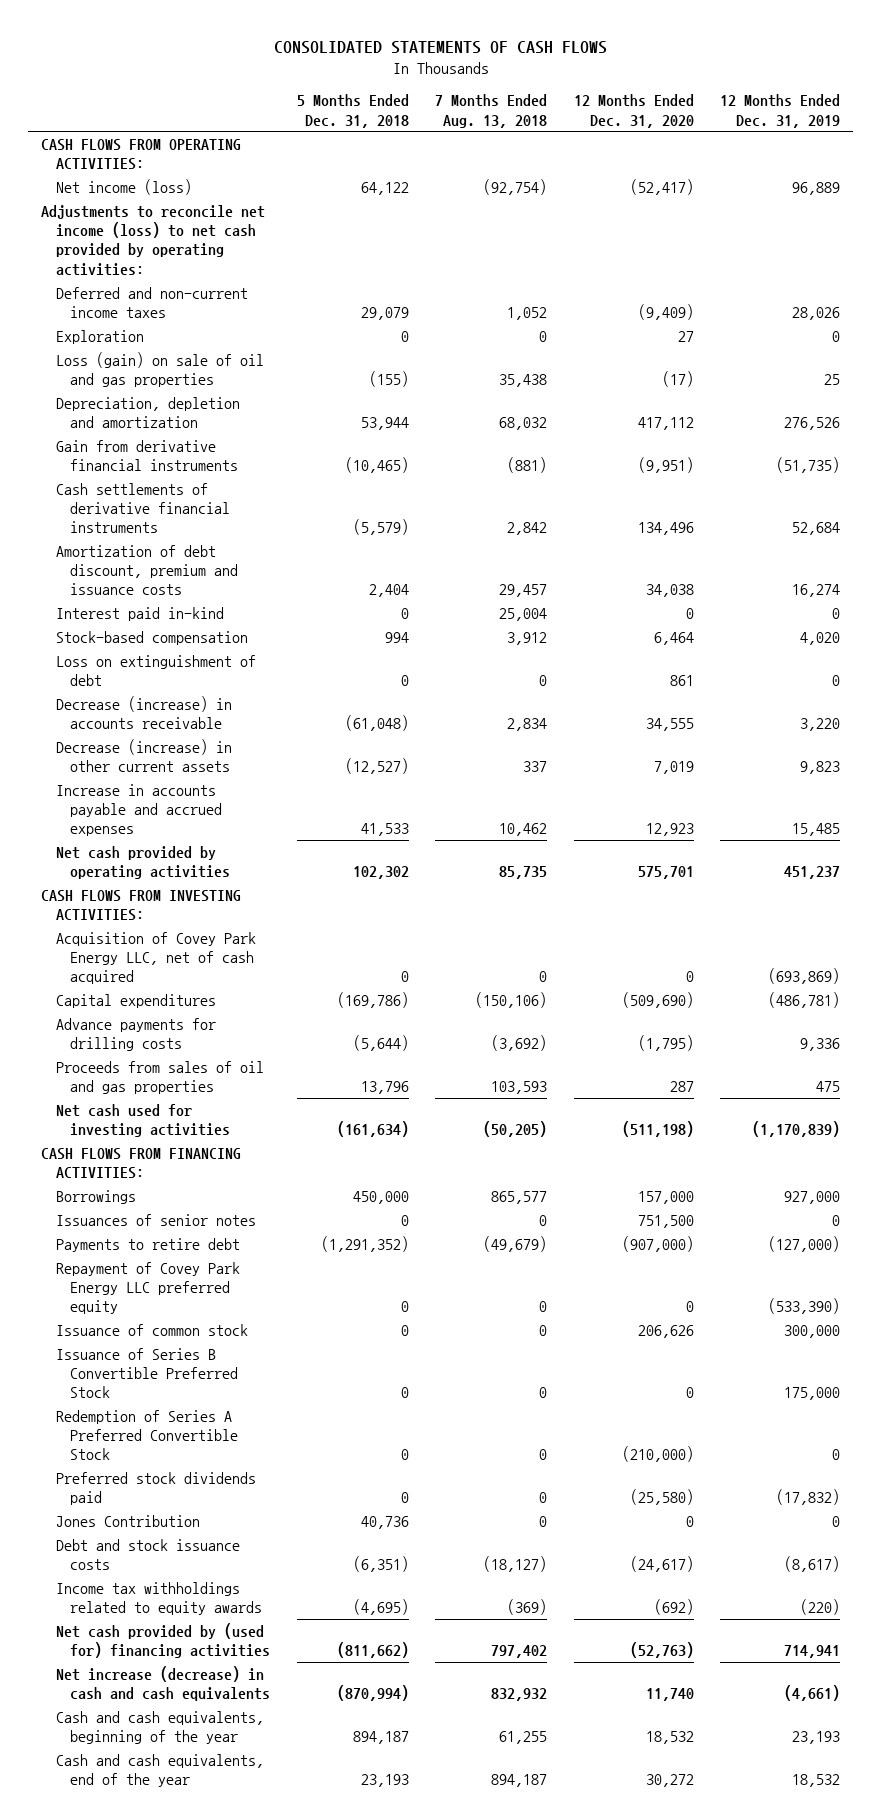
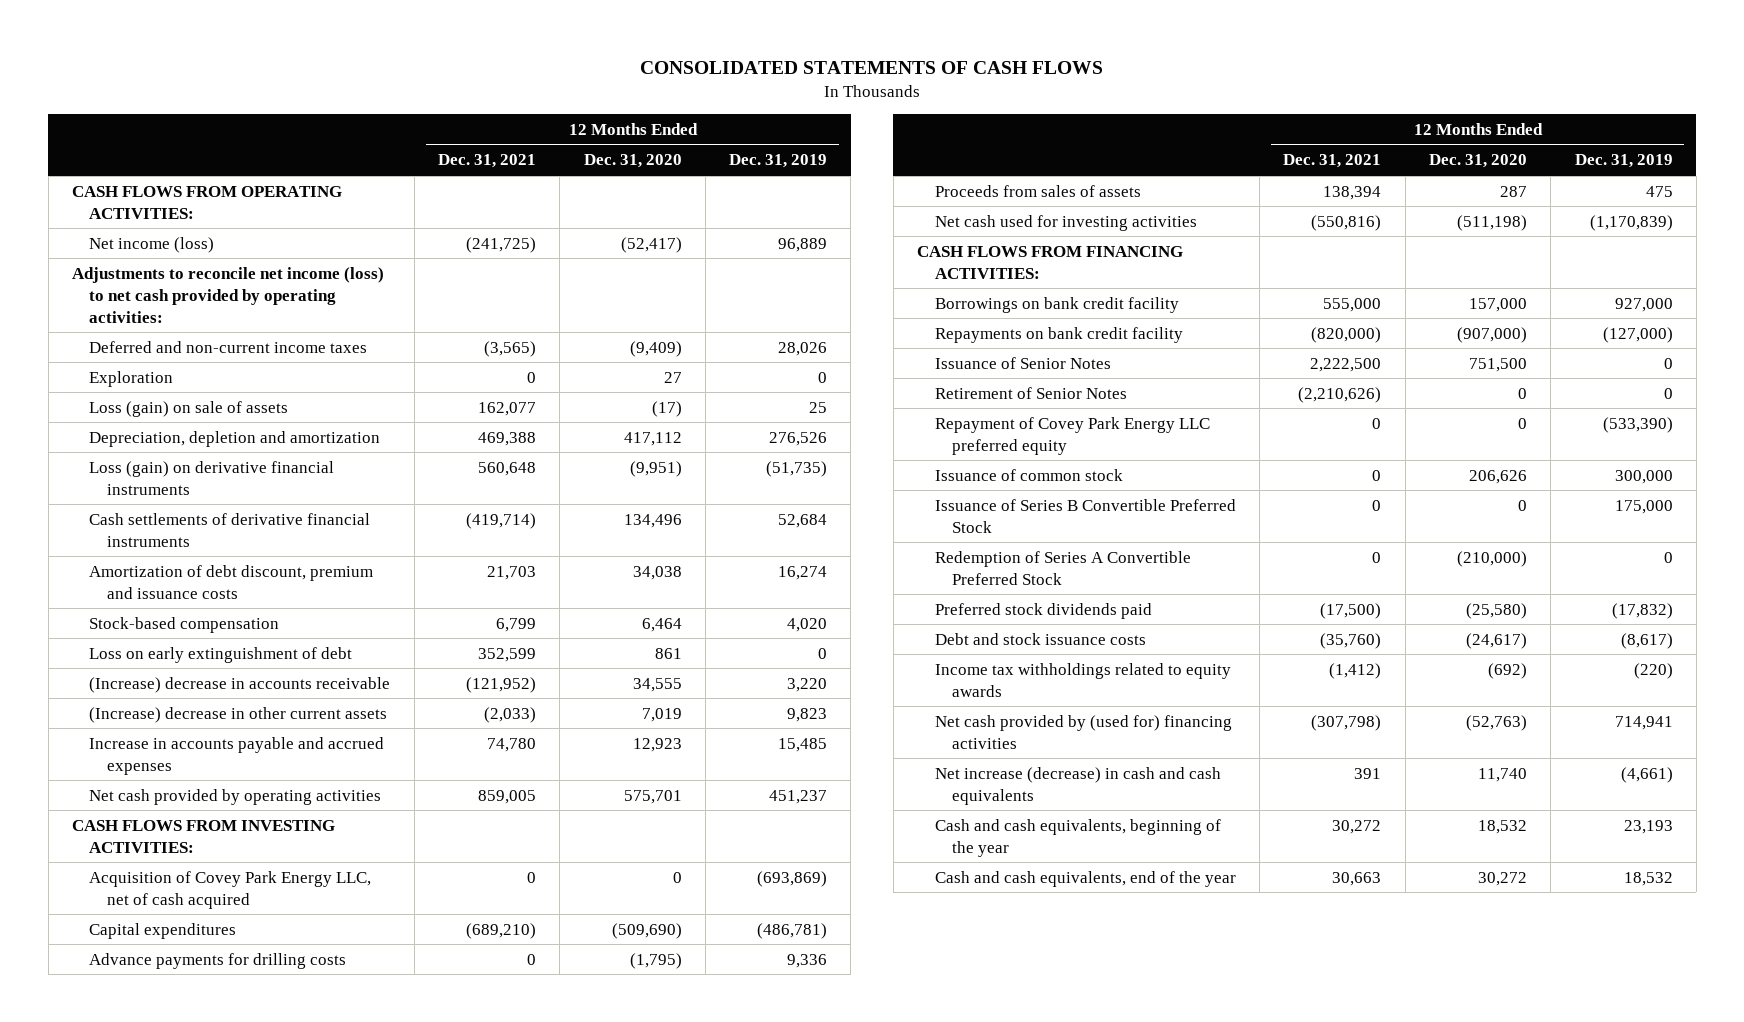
- | 5 Months Ended Dec. 31, 2018 | 7 Months Ended Aug. 13, 2018 | 12 Months Ended Dec. 31, 2020 | 12 Months Ended Dec. 31, 2019
+ | 12 Months Ended Dec. 31, 2021 | 12 Months Ended Dec. 31, 2020 | 12 Months Ended Dec. 31, 2019
- Loss (gain) on sale of oil and gas properties | (155) | 35,438 | (17) | 25
+ Loss (gain) on sale of assets | 162,077 | (17) | 25
- Gain from derivative financial instruments | (10,465) | (881) | (9,951) | (51,735)
+ Loss (gain) on derivative financial instruments | 560,648 | (9,951) | (51,735)
- Interest paid in-kind | 0 | 25,004 | 0 | 0
- Loss on extinguishment of debt | 0 | 0 | 861 | 0
- Decrease (increase) in accounts receivable | (61,048) | 2,834 | 34,555 | 3,220
- Decrease (increase) in other current assets | (12,527) | 337 | 7,019 | 9,823
+ Loss on early extinguishment of debt | 352,599 | 861 | 0
+ (Increase) decrease in accounts receivable | (121,952) | 34,555 | 3,220
+ (Increase) decrease in other current assets | (2,033) | 7,019 | 9,823
- Proceeds from sales of oil and gas properties | 13,796 | 103,593 | 287 | 475
+ Proceeds from sales of assets | 138,394 | 287 | 475
- Borrowings | 450,000 | 865,577 | 157,000 | 927,000
- Issuances of senior notes | 0 | 0 | 751,500 | 0
- Payments to retire debt | (1,291,352) | (49,679) | (907,000) | (127,000)
+ Borrowings on bank credit facility | 555,000 | 157,000 | 927,000
+ Repayments on bank credit facility | (820,000) | (907,000) | (127,000)
+ Issuance of Senior Notes | 2,222,500 | 751,500 | 0
+ Retirement of Senior Notes | (2,210,626) | 0 | 0
- Redemption of Series A Preferred Convertible Stock | 0 | 0 | (210,000) | 0
+ Redemption of Series A Convertible Preferred Stock | 0 | (210,000) | 0
- Jones Contribution | 40,736 | 0 | 0 | 0

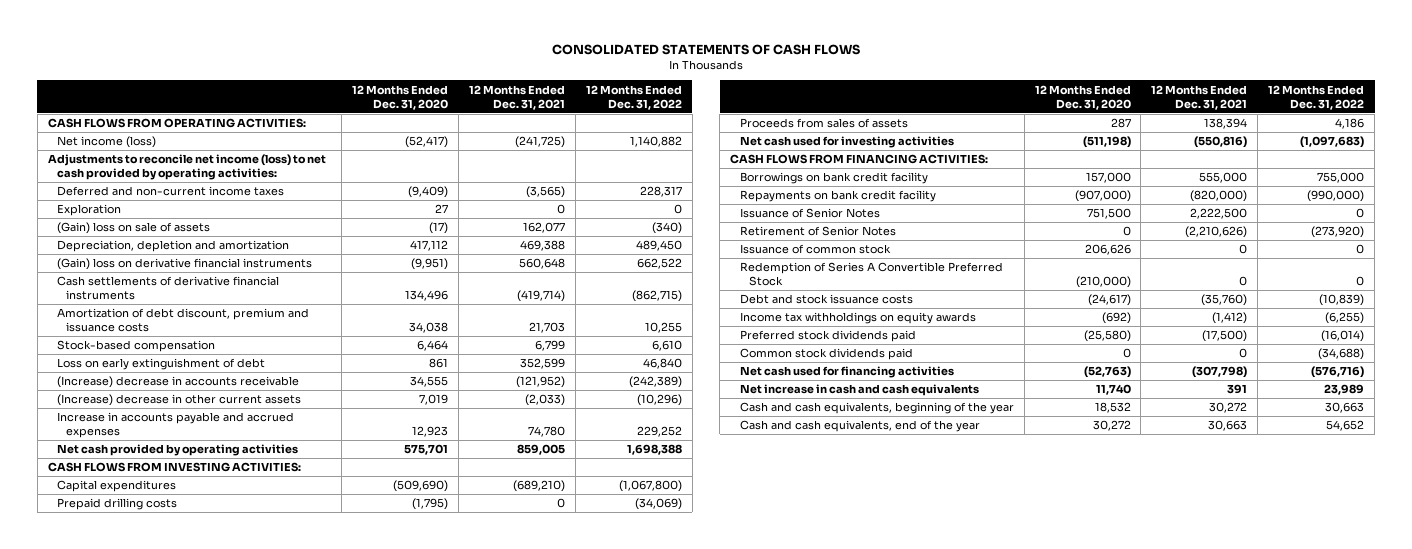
- | 12 Months Ended Dec. 31, 2021 | 12 Months Ended Dec. 31, 2020 | 12 Months Ended Dec. 31, 2019
+ | 12 Months Ended Dec. 31, 2020 | 12 Months Ended Dec. 31, 2021 | 12 Months Ended Dec. 31, 2022
- Loss (gain) on sale of assets | 162,077 | (17) | 25
+ (Gain) loss on sale of assets | (17) | 162,077 | (340)
- Loss (gain) on derivative financial instruments | 560,648 | (9,951) | (51,735)
+ (Gain) loss on derivative financial instruments | (9,951) | 560,648 | 662,522
- Acquisition of Covey Park Energy LLC, net of cash acquired | 0 | 0 | (693,869)
- Advance payments for drilling costs | 0 | (1,795) | 9,336
+ Prepaid drilling costs | (1,795) | 0 | (34,069)
- Repayment of Covey Park Energy LLC preferred equity | 0 | 0 | (533,390)
- Issuance of Series B Convertible Preferred Stock | 0 | 0 | 175,000
- Income tax withholdings related to equity awards | (1,412) | (692) | (220)
- Net cash provided by (used for) financing activities | (307,798) | (52,763) | 714,941
- Net increase (decrease) in cash and cash equivalents | 391 | 11,740 | (4,661)
+ Income tax withholdings on equity awards | (692) | (1,412) | (6,255)
moved down: Preferred stock dividends paid | (25,580) | (17,500) | (16,014)
+ Common stock dividends paid | 0 | 0 | (34,688)
+ Net cash used for financing activities | (52,763) | (307,798) | (576,716)
+ Net increase in cash and cash equivalents | 11,740 | 391 | 23,989

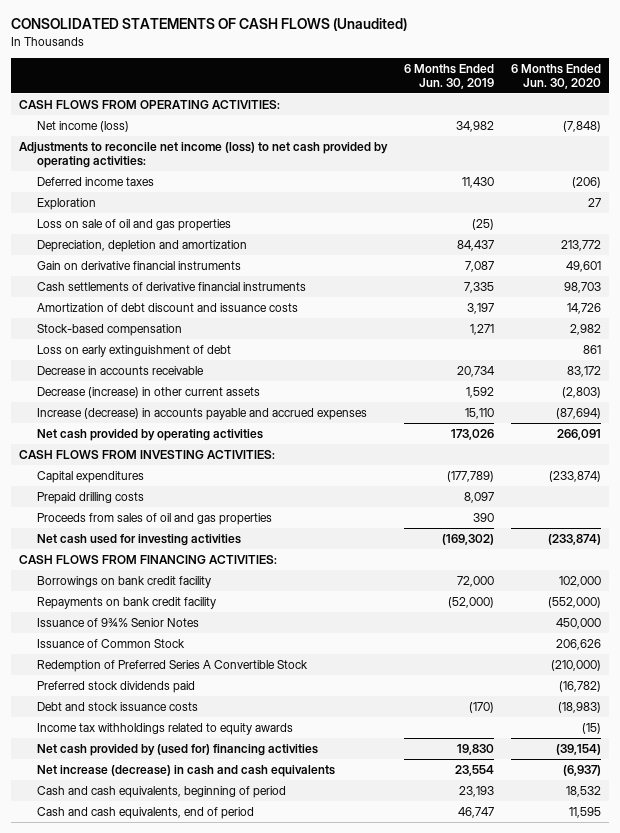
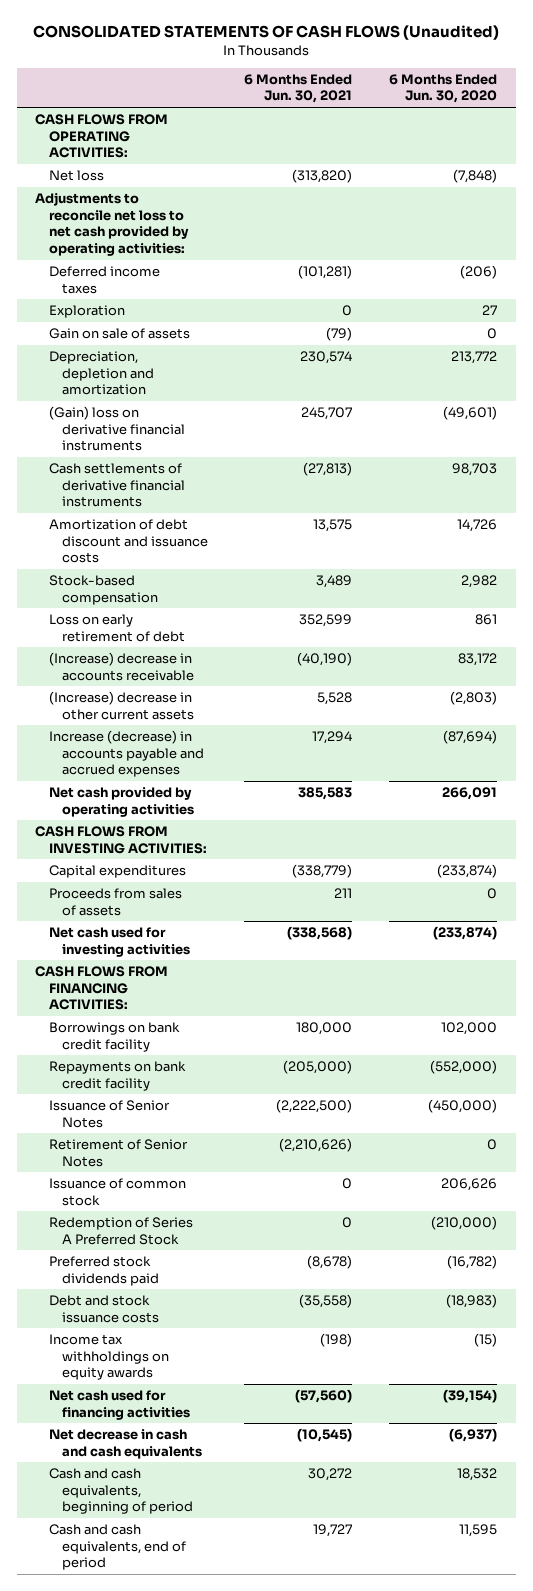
- | 6 Months Ended Jun. 30, 2019 | 6 Months Ended Jun. 30, 2020
+ | 6 Months Ended Jun. 30, 2021 | 6 Months Ended Jun. 30, 2020
- Net income (loss) | 34,982 | (7,848)
- Adjustments to reconcile net income (loss) to net cash provided by operating activities:
+ Net loss | (313,820) | (7,848)
+ Adjustments to reconcile net loss to net cash provided by operating activities:
- Loss on sale of oil and gas properties | (25) |
+ Gain on sale of assets | (79) | 0
- Gain on derivative financial instruments | 7,087 | 49,601
+ (Gain) loss on derivative financial instruments | 245,707 | (49,601)
- Loss on early extinguishment of debt | | 861
- Decrease in accounts receivable | 20,734 | 83,172
- Decrease (increase) in other current assets | 1,592 | (2,803)
+ Loss on early retirement of debt | 352,599 | 861
+ (Increase) decrease in accounts receivable | (40,190) | 83,172
+ (Increase) decrease in other current assets | 5,528 | (2,803)
- Prepaid drilling costs | 8,097 |
- Proceeds from sales of oil and gas properties | 390 |
+ Proceeds from sales of assets | 211 | 0
- Issuance of 9¾% Senior Notes | | 450,000
- Issuance of Common Stock | | 206,626
- Redemption of Preferred Series A Convertible Stock | | (210,000)
+ Issuance of Senior Notes | (2,222,500) | (450,000)
+ Retirement of Senior Notes | (2,210,626) | 0
+ Issuance of common stock | 0 | 206,626
+ Redemption of Series A Preferred Stock | 0 | (210,000)
- Income tax withholdings related to equity awards | | (15)
- Net cash provided by (used for) financing activities | 19,830 | (39,154)
- Net increase (decrease) in cash and cash equivalents | 23,554 | (6,937)
+ Income tax withholdings on equity awards | (198) | (15)
+ Net cash used for financing activities | (57,560) | (39,154)
+ Net decrease in cash and cash equivalents | (10,545) | (6,937)

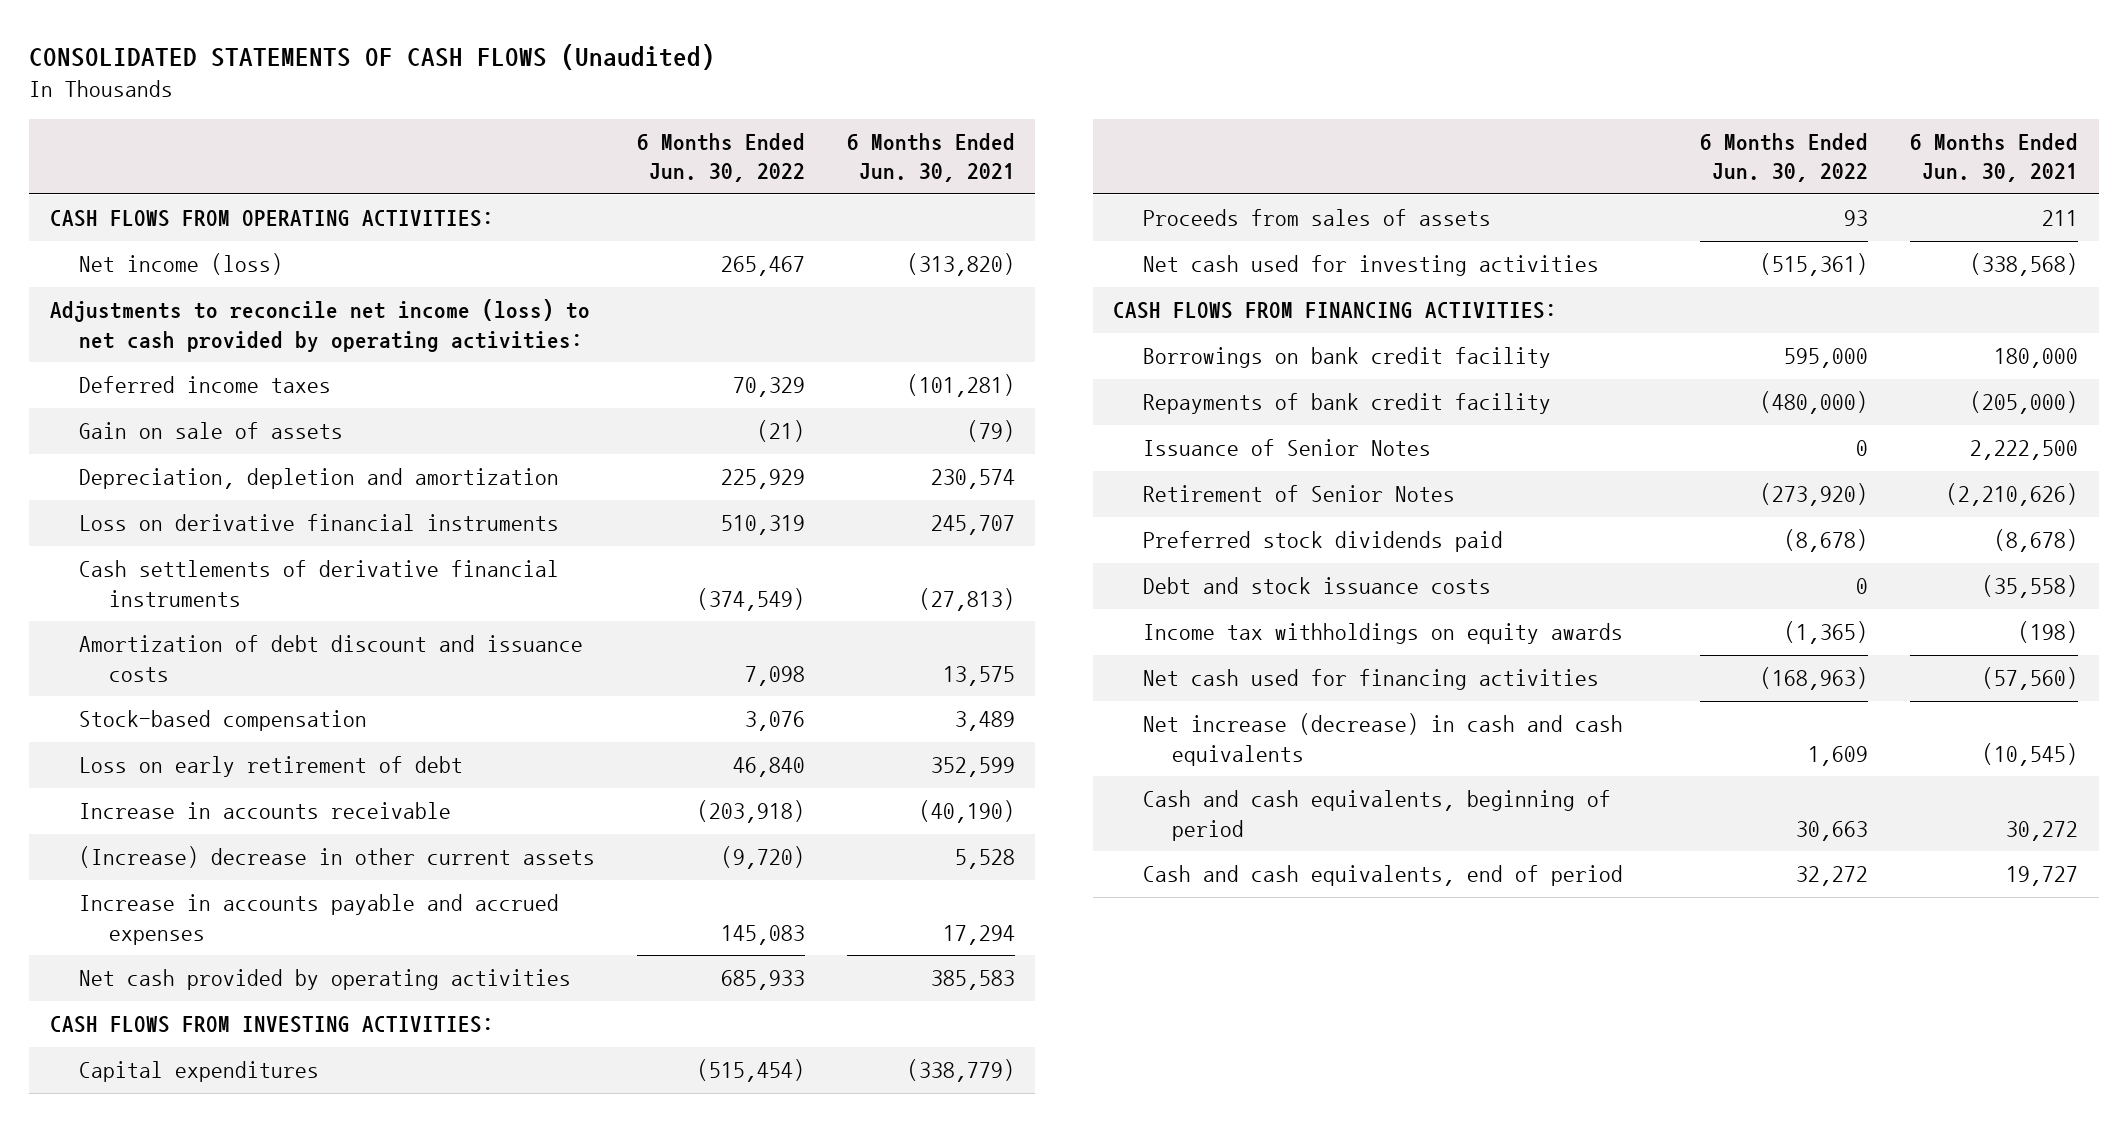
- | 6 Months Ended Jun. 30, 2021 | 6 Months Ended Jun. 30, 2020
+ | 6 Months Ended Jun. 30, 2022 | 6 Months Ended Jun. 30, 2021
- Net loss | (313,820) | (7,848)
- Adjustments to reconcile net loss to net cash provided by operating activities:
+ Net income (loss) | 265,467 | (313,820)
+ Adjustments to reconcile net income (loss) to net cash provided by operating activities:
- Exploration | 0 | 27
- (Gain) loss on derivative financial instruments | 245,707 | (49,601)
+ Loss on derivative financial instruments | 510,319 | 245,707
- (Increase) decrease in accounts receivable | (40,190) | 83,172
+ Increase in accounts receivable | (203,918) | (40,190)
- Increase (decrease) in accounts payable and accrued expenses | 17,294 | (87,694)
+ Increase in accounts payable and accrued expenses | 145,083 | 17,294
- Repayments on bank credit facility | (205,000) | (552,000)
- Issuance of Senior Notes | (2,222,500) | (450,000)
+ Repayments of bank credit facility | (480,000) | (205,000)
+ Issuance of Senior Notes | 0 | 2,222,500
- Issuance of common stock | 0 | 206,626
- Redemption of Series A Preferred Stock | 0 | (210,000)
- Net decrease in cash and cash equivalents | (10,545) | (6,937)
+ Net increase (decrease) in cash and cash equivalents | 1,609 | (10,545)

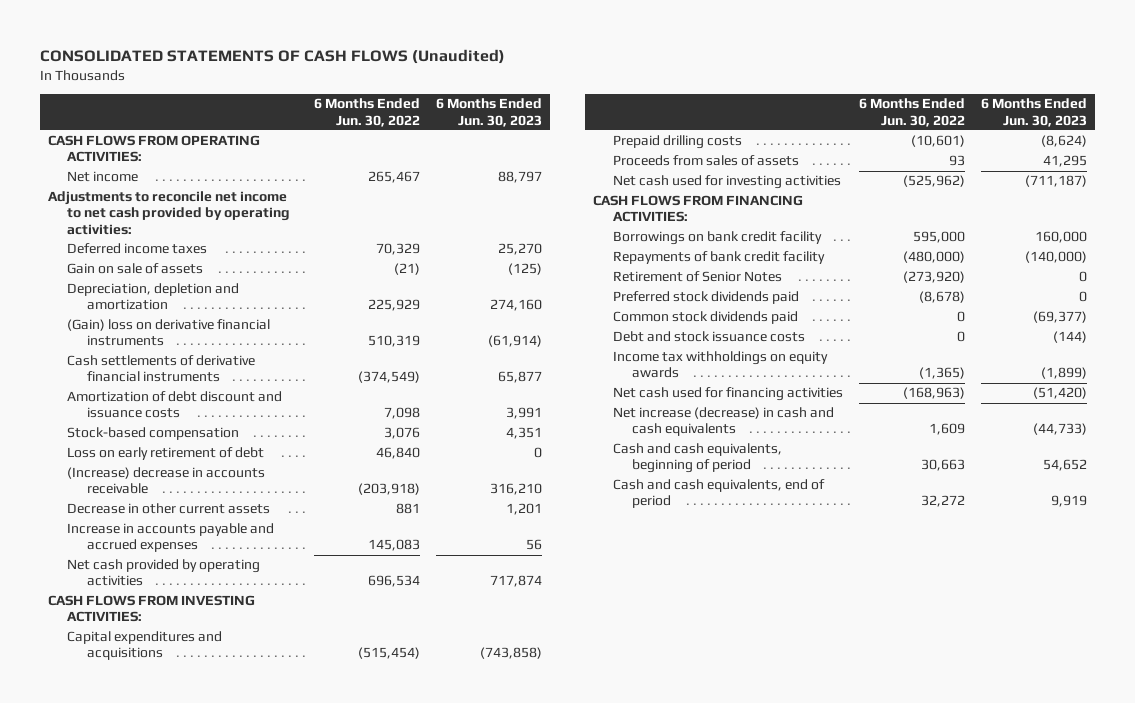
- | 6 Months Ended Jun. 30, 2022 | 6 Months Ended Jun. 30, 2021
+ | 6 Months Ended Jun. 30, 2022 | 6 Months Ended Jun. 30, 2023
- Net income (loss) | 265,467 | (313,820)
- Adjustments to reconcile net income (loss) to net cash provided by operating activities:
+ Net income | 265,467 | 88,797
+ Adjustments to reconcile net income to net cash provided by operating activities:
- Loss on derivative financial instruments | 510,319 | 245,707
+ (Gain) loss on derivative financial instruments | 510,319 | (61,914)
- Increase in accounts receivable | (203,918) | (40,190)
- (Increase) decrease in other current assets | (9,720) | 5,528
+ (Increase) decrease in accounts receivable | (203,918) | 316,210
+ Decrease in other current assets | 881 | 1,201
- Net cash provided by operating activities | 685,933 | 385,583
+ Net cash provided by operating activities | 696,534 | 717,874
- Capital expenditures | (515,454) | (338,779)
+ Capital expenditures and acquisitions | (515,454) | (743,858)
+ Prepaid drilling costs | (10,601) | (8,624)
- Net cash used for investing activities | (515,361) | (338,568)
+ Net cash used for investing activities | (525,962) | (711,187)
- Issuance of Senior Notes | 0 | 2,222,500
+ Common stock dividends paid | 0 | (69,377)

